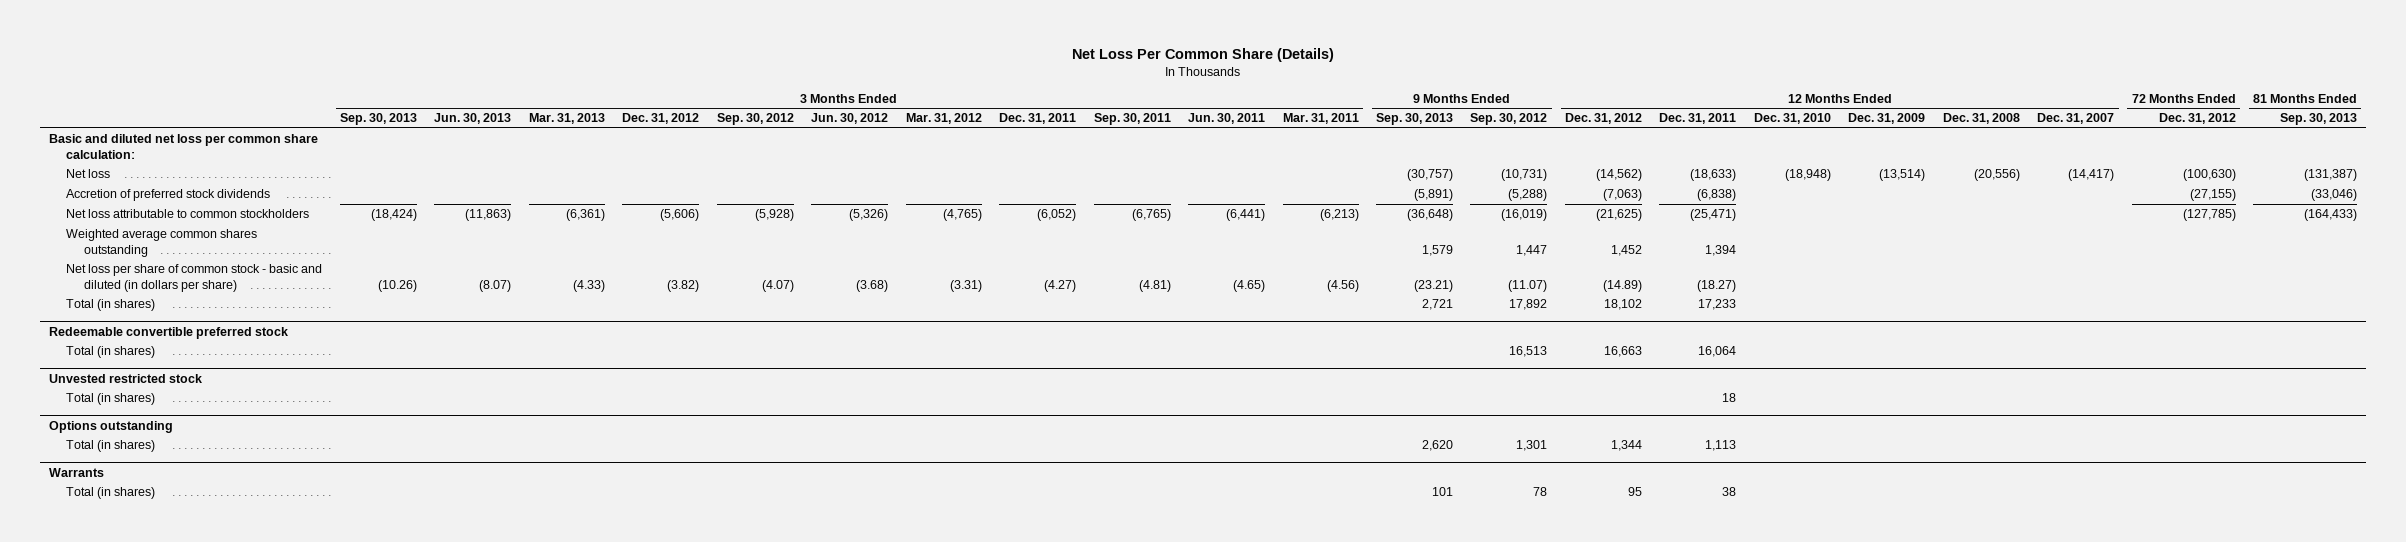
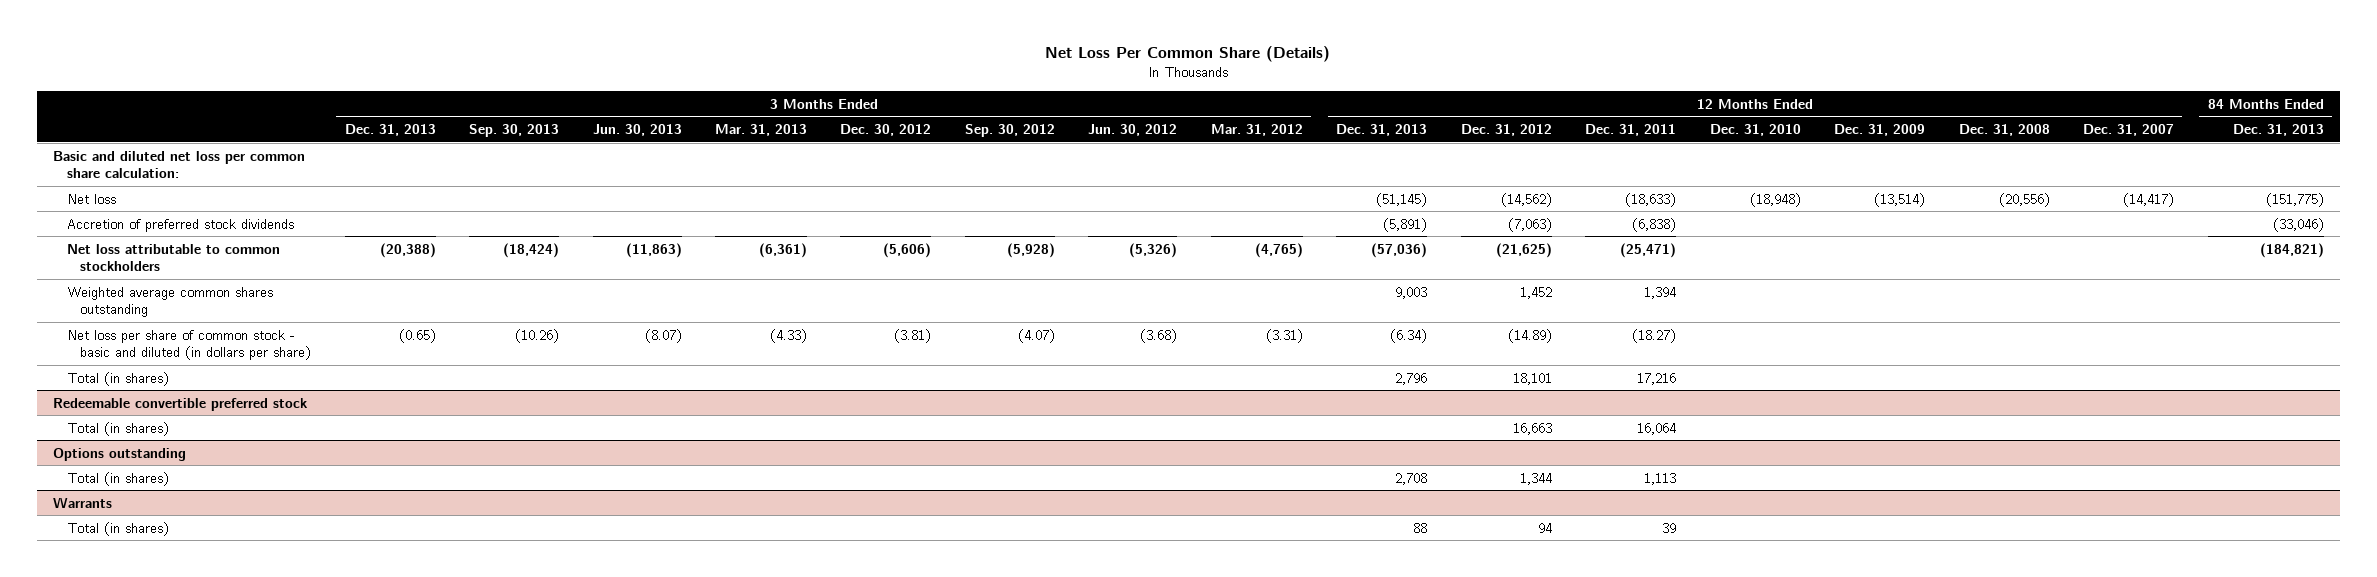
- | 3 Months Ended Sep. 30, 2013 | 3 Months Ended Jun. 30, 2013 | 3 Months Ended Mar. 31, 2013 | 3 Months Ended Dec. 31, 2012 | 3 Months Ended Sep. 30, 2012 | 3 Months Ended Jun. 30, 2012 | 3 Months Ended Mar. 31, 2012 | 3 Months Ended Dec. 31, 2011 | 3 Months Ended Sep. 30, 2011 | 3 Months Ended Jun. 30, 2011 | 3 Months Ended Mar. 31, 2011 | 9 Months Ended Sep. 30, 2013 | 9 Months Ended Sep. 30, 2012 | 12 Months Ended Dec. 31, 2012 | 12 Months Ended Dec. 31, 2011 | 12 Months Ended Dec. 31, 2010 | 12 Months Ended Dec. 31, 2009 | 12 Months Ended Dec. 31, 2008 | 12 Months Ended Dec. 31, 2007 | 72 Months Ended Dec. 31, 2012 | 81 Months Ended Sep. 30, 2013
+ | 3 Months Ended Dec. 31, 2013 | 3 Months Ended Sep. 30, 2013 | 3 Months Ended Jun. 30, 2013 | 3 Months Ended Mar. 31, 2013 | 3 Months Ended Dec. 30, 2012 | 3 Months Ended Sep. 30, 2012 | 3 Months Ended Jun. 30, 2012 | 3 Months Ended Mar. 31, 2012 | 12 Months Ended Dec. 31, 2013 | 12 Months Ended Dec. 31, 2012 | 12 Months Ended Dec. 31, 2011 | 12 Months Ended Dec. 31, 2010 | 12 Months Ended Dec. 31, 2009 | 12 Months Ended Dec. 31, 2008 | 12 Months Ended Dec. 31, 2007 | 84 Months Ended Dec. 31, 2013
- Total (in shares) | | | | | | | | | | | | 2,721 | 17,892 | 18,102 | 17,233 | | | | | |
+ Total (in shares) | | | | | | | | | 2,796 | 18,101 | 17,216 | | | | |
- Unvested restricted stock
- Total (in shares) | | | | | | | | | | | | | | | 18 | | | | | |
@ Warrants
- Total (in shares) | | | | | | | | | | | | 101 | 78 | 95 | 38 | | | | | |
+ Total (in shares) | | | | | | | | | 88 | 94 | 39 | | | | |

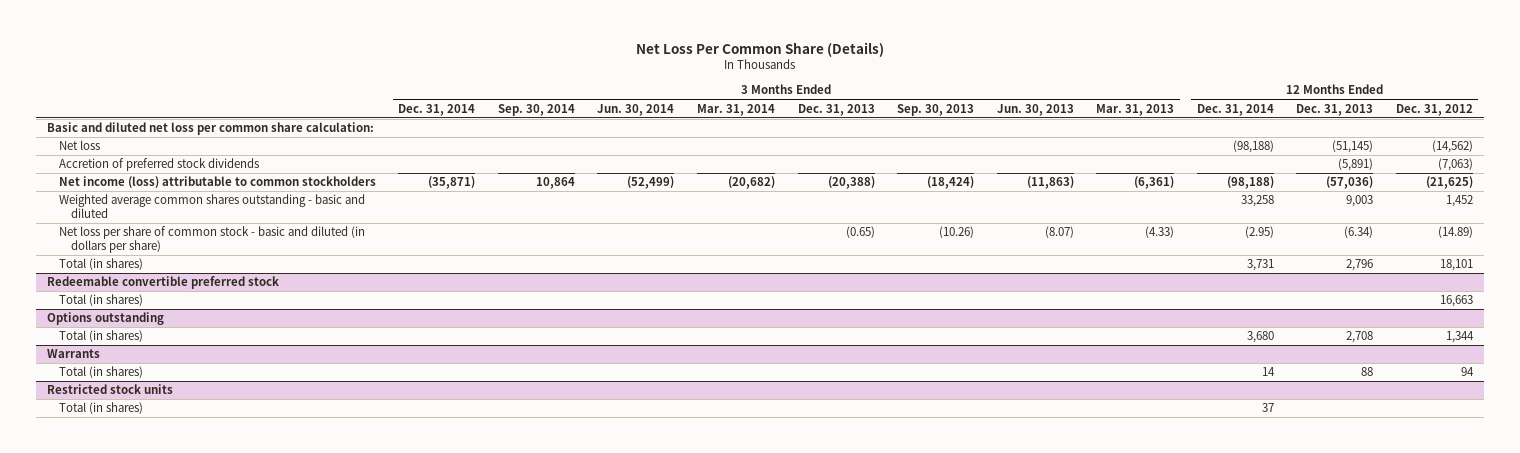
- | 3 Months Ended Dec. 31, 2013 | 3 Months Ended Sep. 30, 2013 | 3 Months Ended Jun. 30, 2013 | 3 Months Ended Mar. 31, 2013 | 3 Months Ended Dec. 30, 2012 | 3 Months Ended Sep. 30, 2012 | 3 Months Ended Jun. 30, 2012 | 3 Months Ended Mar. 31, 2012 | 12 Months Ended Dec. 31, 2013 | 12 Months Ended Dec. 31, 2012 | 12 Months Ended Dec. 31, 2011 | 12 Months Ended Dec. 31, 2010 | 12 Months Ended Dec. 31, 2009 | 12 Months Ended Dec. 31, 2008 | 12 Months Ended Dec. 31, 2007 | 84 Months Ended Dec. 31, 2013
+ | 3 Months Ended Dec. 31, 2014 | 3 Months Ended Sep. 30, 2014 | 3 Months Ended Jun. 30, 2014 | 3 Months Ended Mar. 31, 2014 | 3 Months Ended Dec. 31, 2013 | 3 Months Ended Sep. 30, 2013 | 3 Months Ended Jun. 30, 2013 | 3 Months Ended Mar. 31, 2013 | 12 Months Ended Dec. 31, 2014 | 12 Months Ended Dec. 31, 2013 | 12 Months Ended Dec. 31, 2012
- Net loss attributable to common stockholders | (20,388) | (18,424) | (11,863) | (6,361) | (5,606) | (5,928) | (5,326) | (4,765) | (57,036) | (21,625) | (25,471) | | | | | (184,821)
- Weighted average common shares outstanding | | | | | | | | | 9,003 | 1,452 | 1,394 | | | | |
+ Net income (loss) attributable to common stockholders | (35,871) | 10,864 | (52,499) | (20,682) | (20,388) | (18,424) | (11,863) | (6,361) | (98,188) | (57,036) | (21,625)
+ Weighted average common shares outstanding - basic and diluted | | | | | | | | | 33,258 | 9,003 | 1,452
+ Restricted stock units
+ Total (in shares) | | | | | | | | | 37 | |

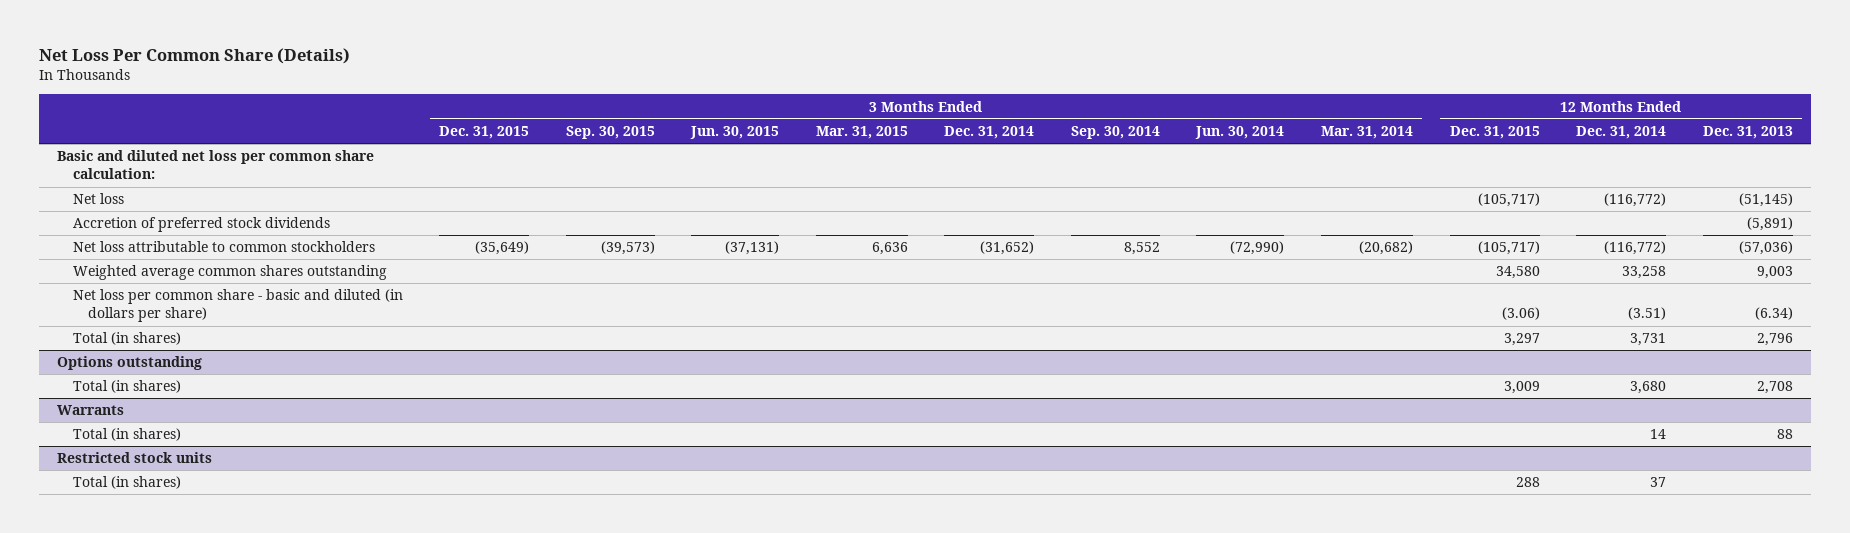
- | 3 Months Ended Dec. 31, 2014 | 3 Months Ended Sep. 30, 2014 | 3 Months Ended Jun. 30, 2014 | 3 Months Ended Mar. 31, 2014 | 3 Months Ended Dec. 31, 2013 | 3 Months Ended Sep. 30, 2013 | 3 Months Ended Jun. 30, 2013 | 3 Months Ended Mar. 31, 2013 | 12 Months Ended Dec. 31, 2014 | 12 Months Ended Dec. 31, 2013 | 12 Months Ended Dec. 31, 2012
+ | 3 Months Ended Dec. 31, 2015 | 3 Months Ended Sep. 30, 2015 | 3 Months Ended Jun. 30, 2015 | 3 Months Ended Mar. 31, 2015 | 3 Months Ended Dec. 31, 2014 | 3 Months Ended Sep. 30, 2014 | 3 Months Ended Jun. 30, 2014 | 3 Months Ended Mar. 31, 2014 | 12 Months Ended Dec. 31, 2015 | 12 Months Ended Dec. 31, 2014 | 12 Months Ended Dec. 31, 2013
- Net loss | | | | | | | | | (98,188) | (51,145) | (14,562)
+ Net loss | | | | | | | | | (105,717) | (116,772) | (51,145)
- Net income (loss) attributable to common stockholders | (35,871) | 10,864 | (52,499) | (20,682) | (20,388) | (18,424) | (11,863) | (6,361) | (98,188) | (57,036) | (21,625)
- Weighted average common shares outstanding - basic and diluted | | | | | | | | | 33,258 | 9,003 | 1,452
- Net loss per share of common stock - basic and diluted (in dollars per share) | | | | | (0.65) | (10.26) | (8.07) | (4.33) | (2.95) | (6.34) | (14.89)
+ Net loss attributable to common stockholders | (35,649) | (39,573) | (37,131) | 6,636 | (31,652) | 8,552 | (72,990) | (20,682) | (105,717) | (116,772) | (57,036)
+ Weighted average common shares outstanding | | | | | | | | | 34,580 | 33,258 | 9,003
+ Net loss per common share - basic and diluted (in dollars per share) | | | | | | | | | (3.06) | (3.51) | (6.34)
- Redeemable convertible preferred stock
- Total (in shares) | | | | | | | | | | | 16,663

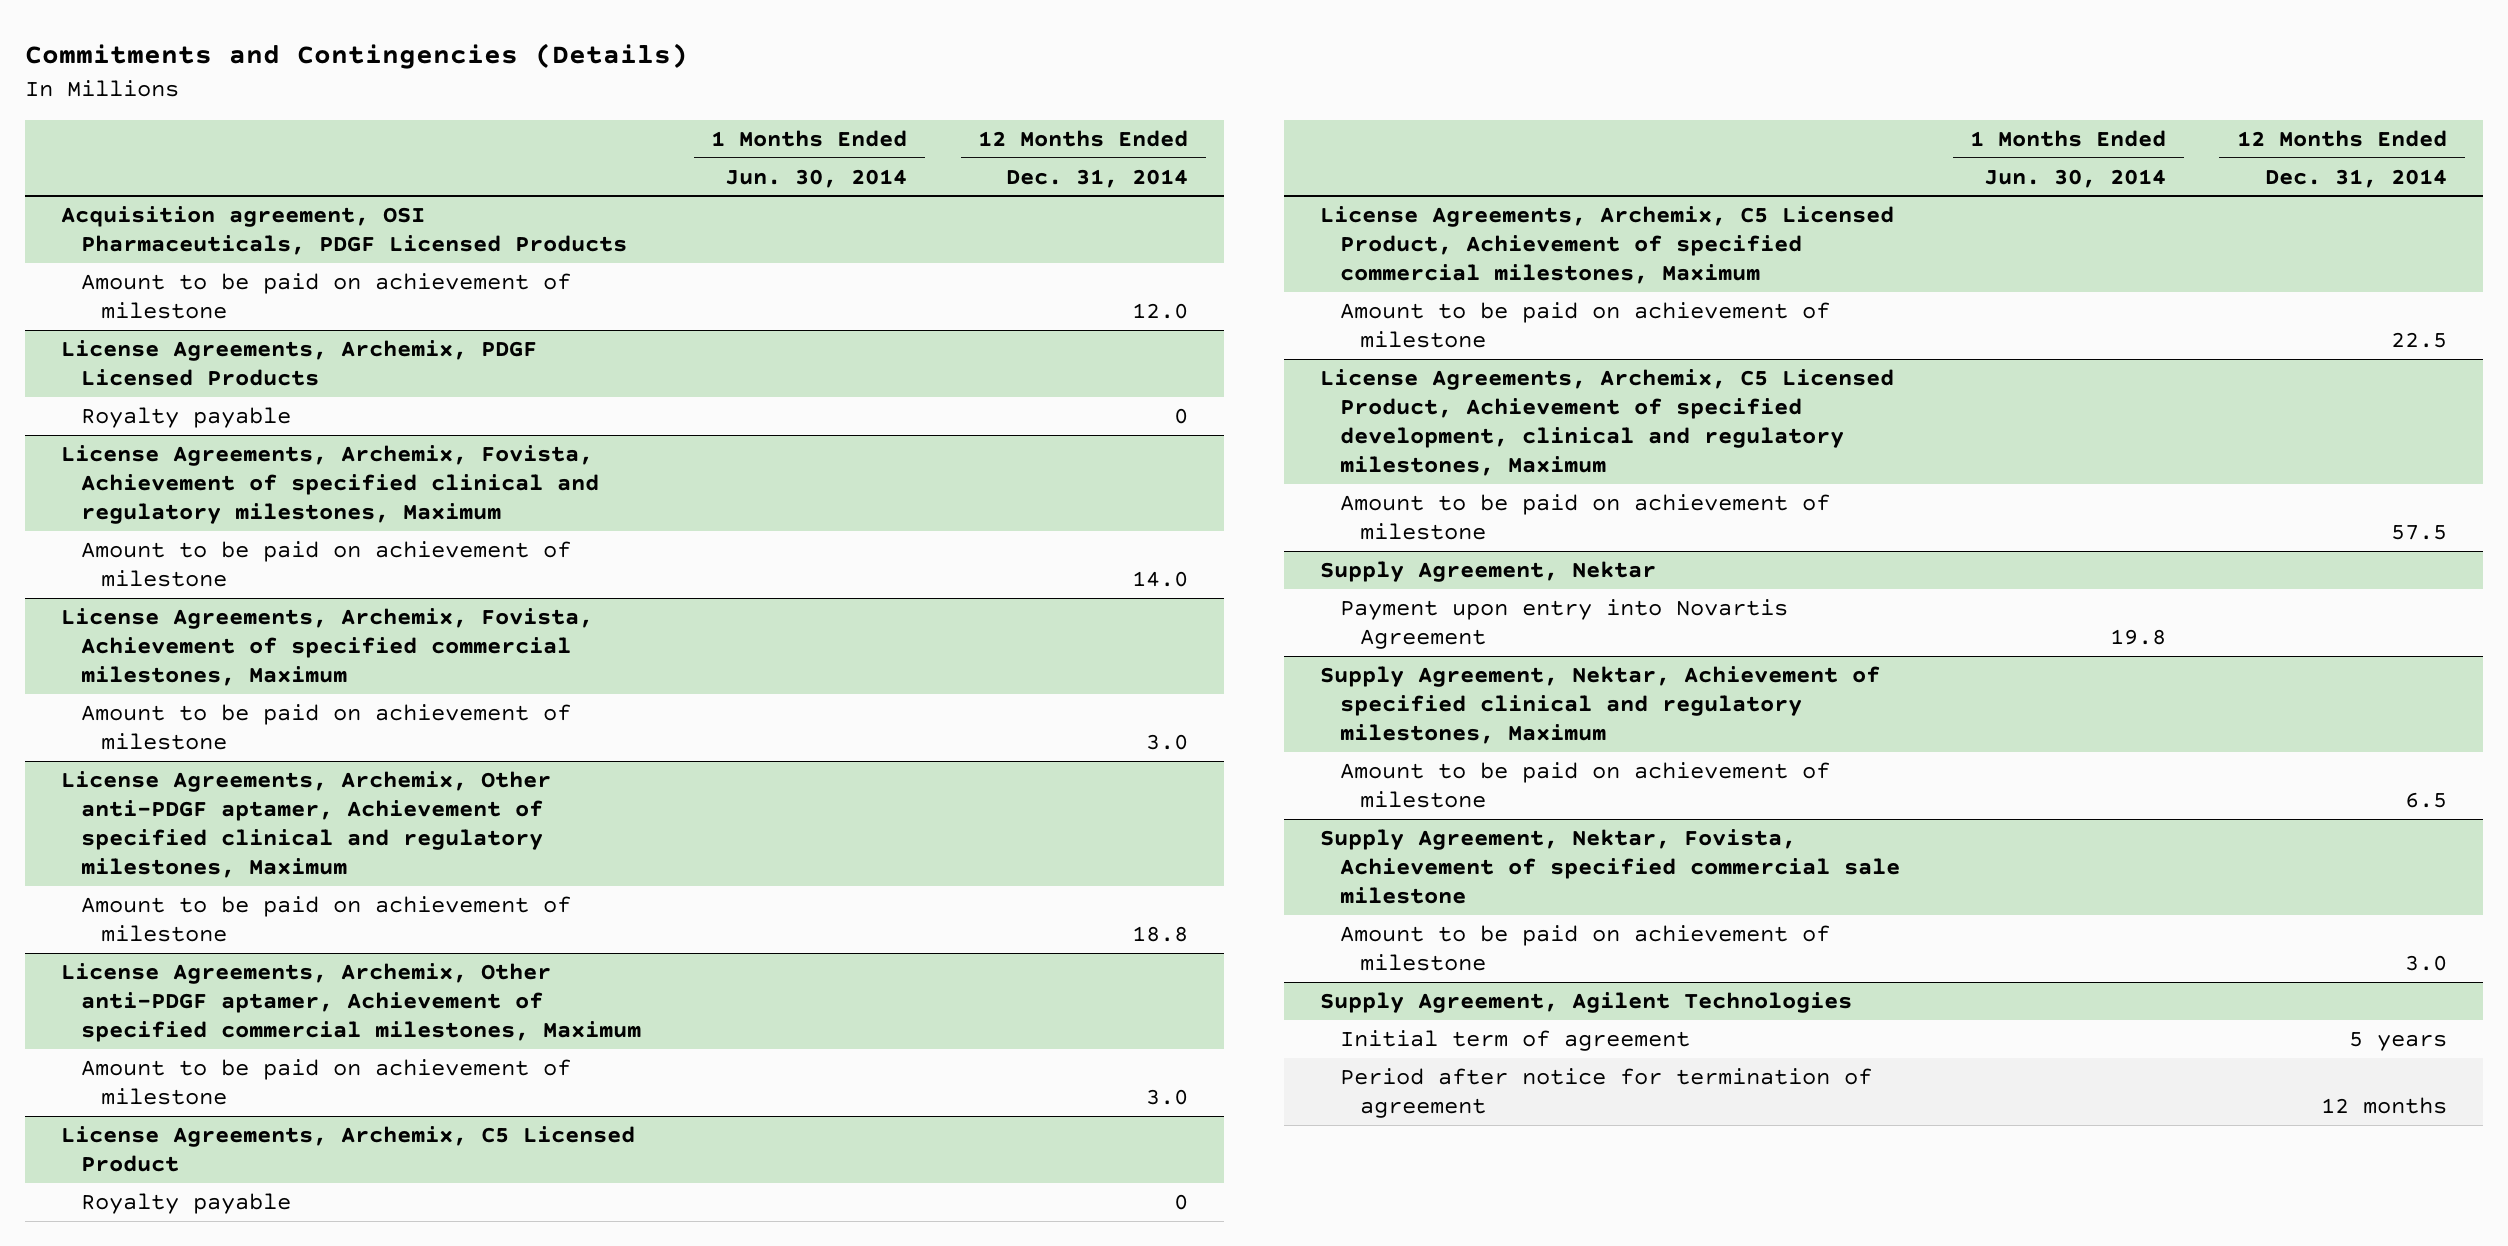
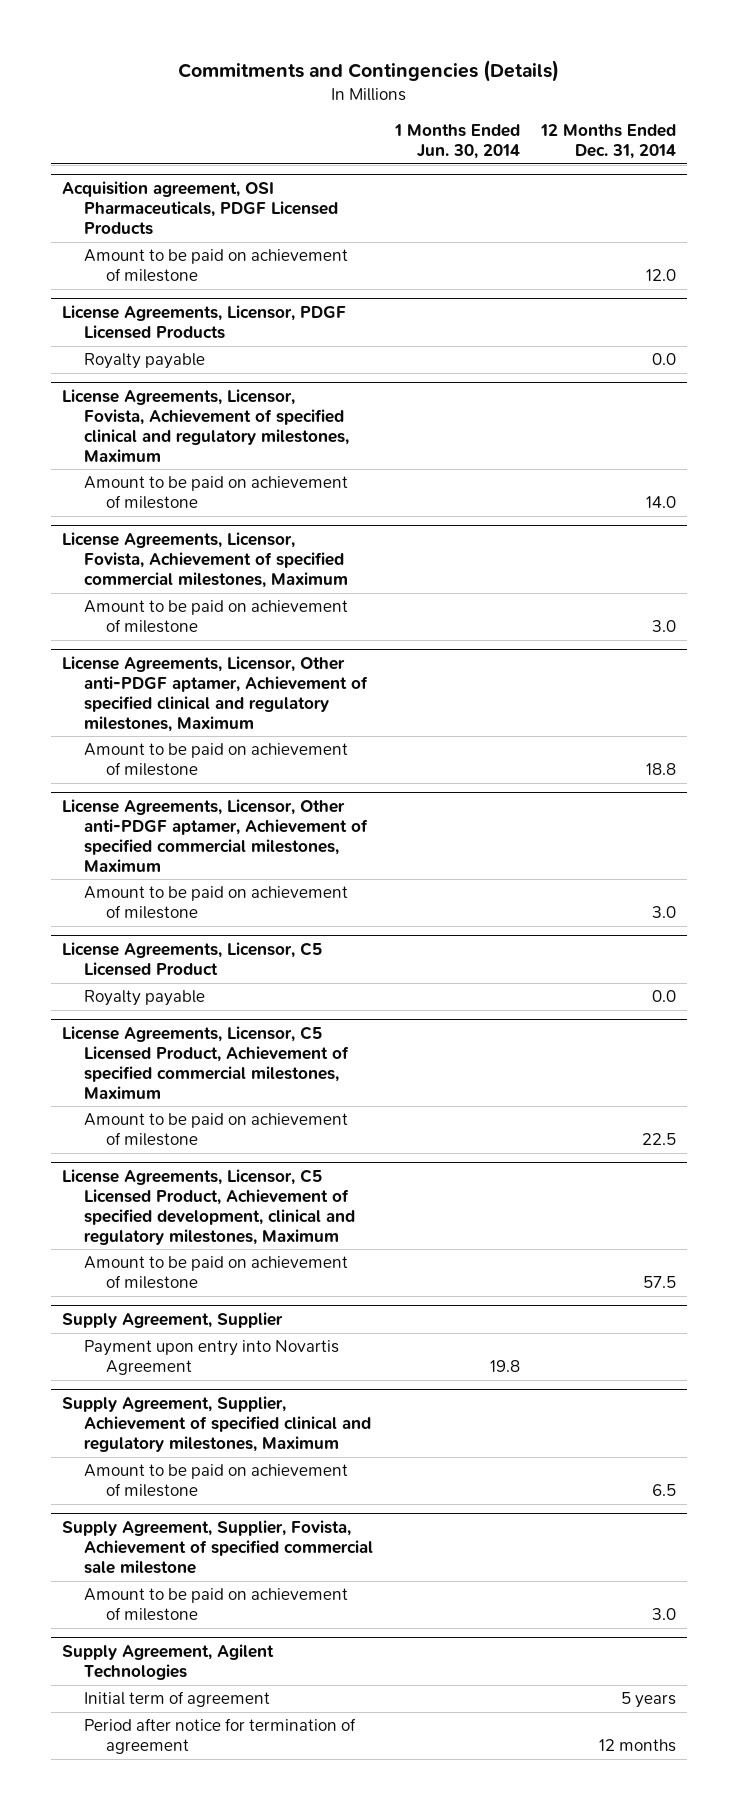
- License Agreements, Archemix, PDGF Licensed Products
- Royalty payable | | 0
- License Agreements, Archemix, Fovista, Achievement of specified clinical and regulatory milestones, Maximum
+ License Agreements, Licensor, PDGF Licensed Products
+ Royalty payable | | 0.0
+ License Agreements, Licensor, Fovista, Achievement of specified clinical and regulatory milestones, Maximum
- License Agreements, Archemix, Fovista, Achievement of specified commercial milestones, Maximum
+ License Agreements, Licensor, Fovista, Achievement of specified commercial milestones, Maximum
- License Agreements, Archemix, Other anti-PDGF aptamer, Achievement of specified clinical and regulatory milestones, Maximum
+ License Agreements, Licensor, Other anti-PDGF aptamer, Achievement of specified clinical and regulatory milestones, Maximum
- License Agreements, Archemix, Other anti-PDGF aptamer, Achievement of specified commercial milestones, Maximum
+ License Agreements, Licensor, Other anti-PDGF aptamer, Achievement of specified commercial milestones, Maximum
- License Agreements, Archemix, C5 Licensed Product
- Royalty payable | | 0
- License Agreements, Archemix, C5 Licensed Product, Achievement of specified commercial milestones, Maximum
+ License Agreements, Licensor, C5 Licensed Product
+ Royalty payable | | 0.0
+ License Agreements, Licensor, C5 Licensed Product, Achievement of specified commercial milestones, Maximum
- License Agreements, Archemix, C5 Licensed Product, Achievement of specified development, clinical and regulatory milestones, Maximum
+ License Agreements, Licensor, C5 Licensed Product, Achievement of specified development, clinical and regulatory milestones, Maximum
- Supply Agreement, Nektar
+ Supply Agreement, Supplier
- Supply Agreement, Nektar, Achievement of specified clinical and regulatory milestones, Maximum
+ Supply Agreement, Supplier, Achievement of specified clinical and regulatory milestones, Maximum
- Supply Agreement, Nektar, Fovista, Achievement of specified commercial sale milestone
+ Supply Agreement, Supplier, Fovista, Achievement of specified commercial sale milestone

